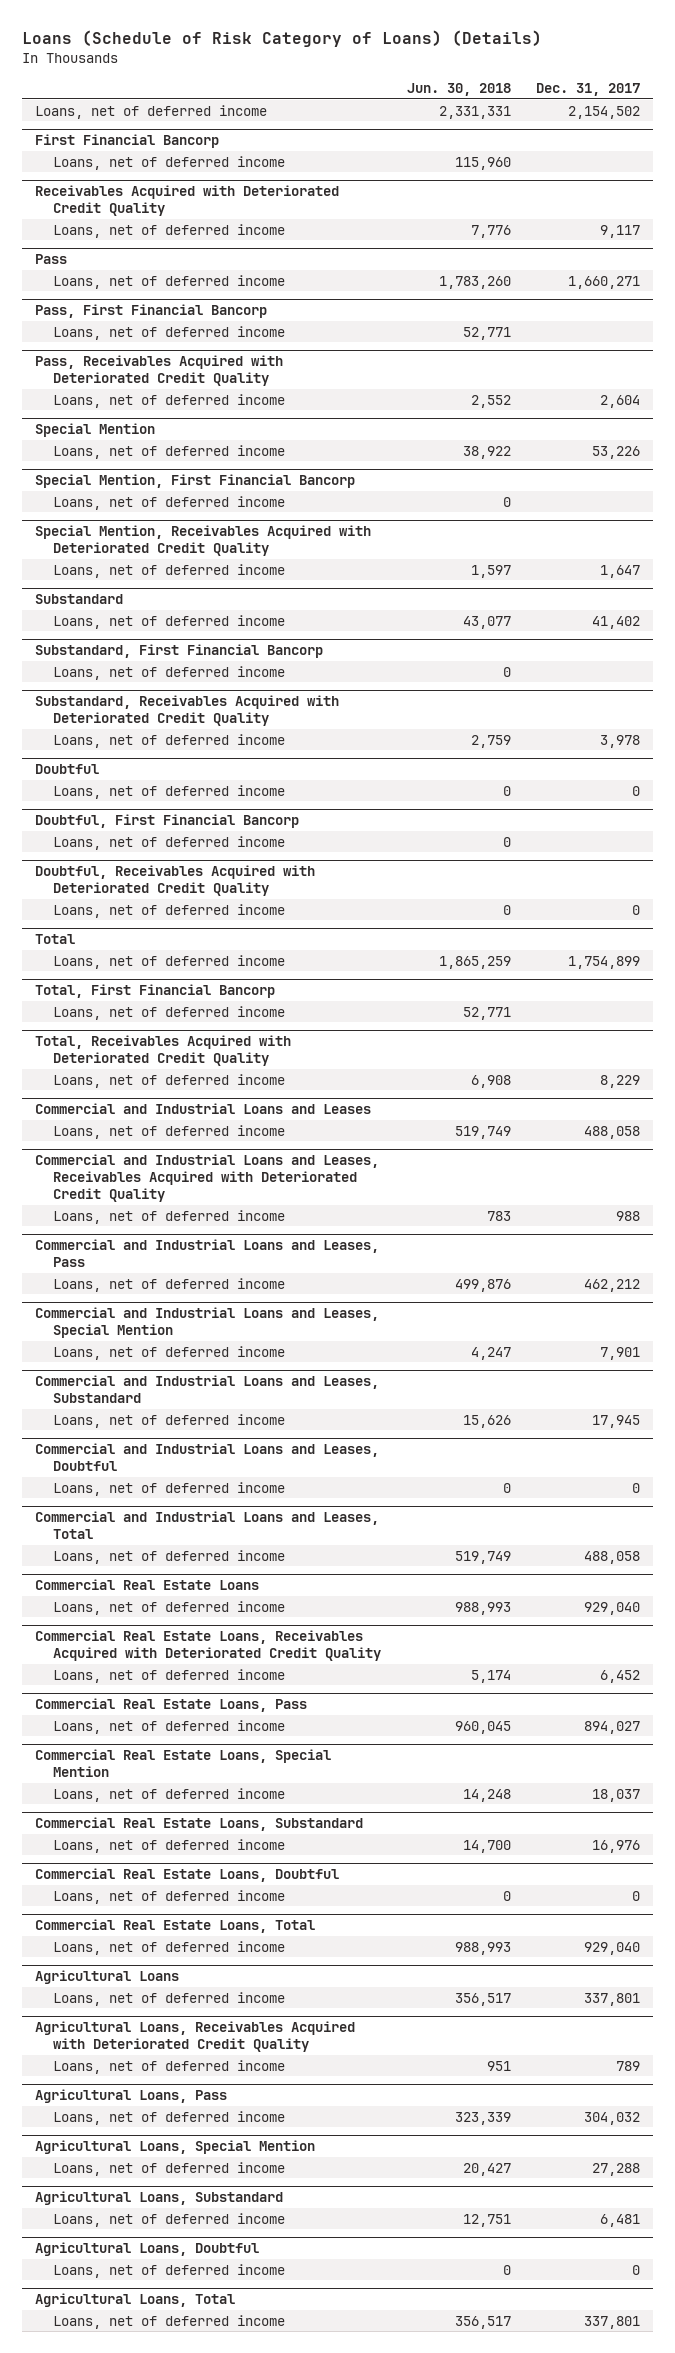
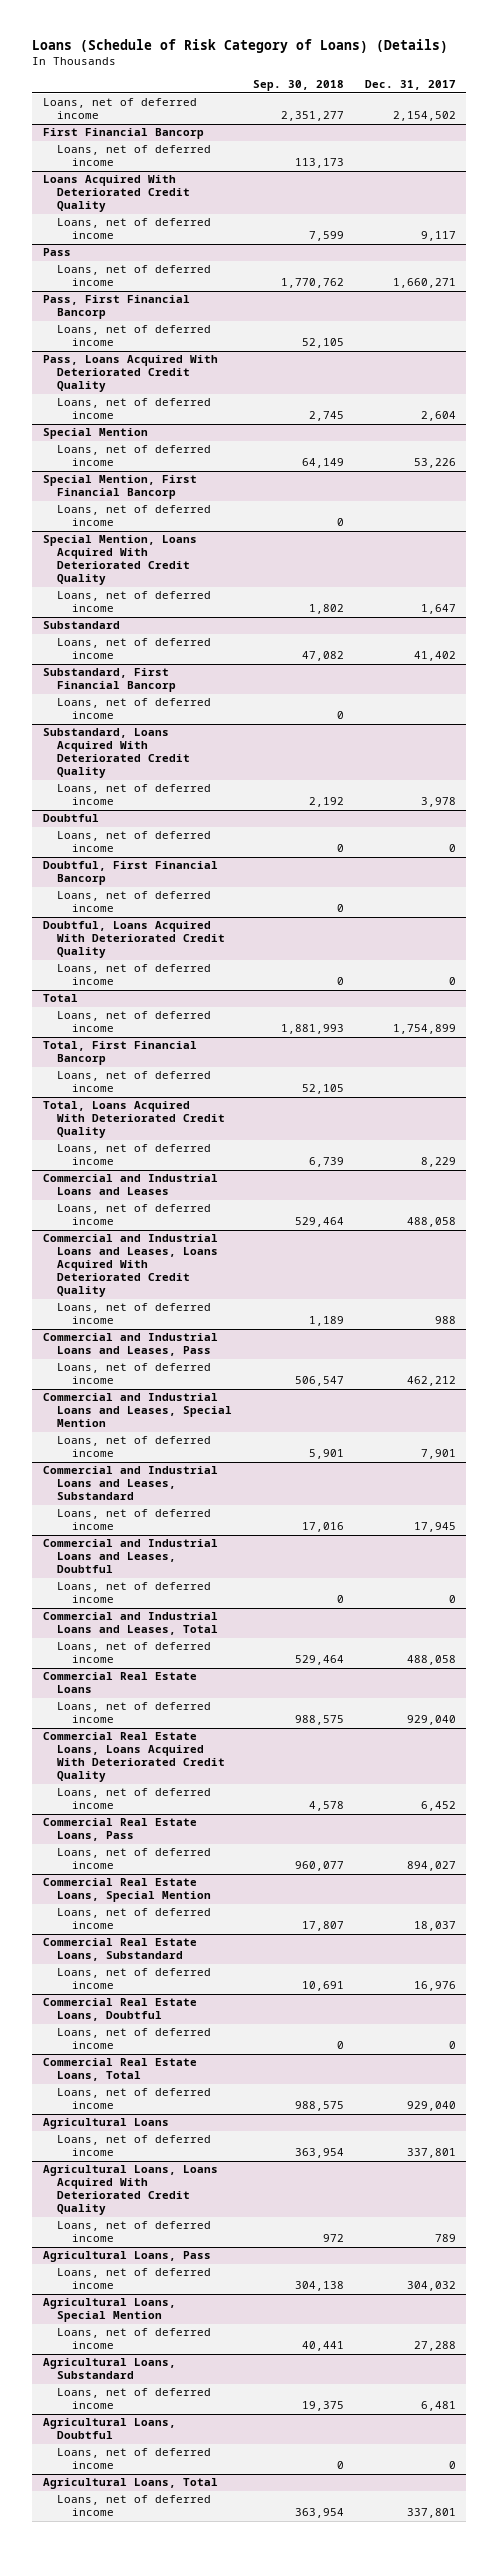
- | Jun. 30, 2018 | Dec. 31, 2017
+ | Sep. 30, 2018 | Dec. 31, 2017
- Receivables Acquired with Deteriorated Credit Quality
+ Loans Acquired With Deteriorated Credit Quality
- Pass, Receivables Acquired with Deteriorated Credit Quality
+ Pass, Loans Acquired With Deteriorated Credit Quality
- Special Mention, Receivables Acquired with Deteriorated Credit Quality
+ Special Mention, Loans Acquired With Deteriorated Credit Quality
- Substandard, Receivables Acquired with Deteriorated Credit Quality
+ Substandard, Loans Acquired With Deteriorated Credit Quality
- Doubtful, Receivables Acquired with Deteriorated Credit Quality
+ Doubtful, Loans Acquired With Deteriorated Credit Quality
- Total, Receivables Acquired with Deteriorated Credit Quality
+ Total, Loans Acquired With Deteriorated Credit Quality
- Commercial and Industrial Loans and Leases, Receivables Acquired with Deteriorated Credit Quality
+ Commercial and Industrial Loans and Leases, Loans Acquired With Deteriorated Credit Quality
- Commercial Real Estate Loans, Receivables Acquired with Deteriorated Credit Quality
+ Commercial Real Estate Loans, Loans Acquired With Deteriorated Credit Quality
- Agricultural Loans, Receivables Acquired with Deteriorated Credit Quality
+ Agricultural Loans, Loans Acquired With Deteriorated Credit Quality

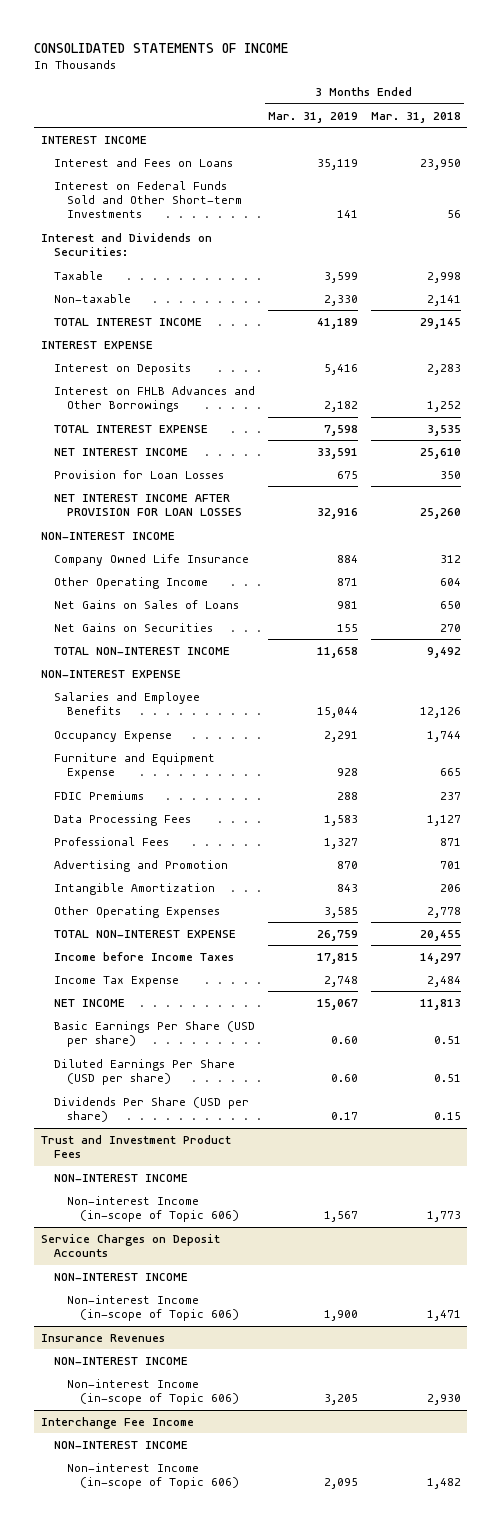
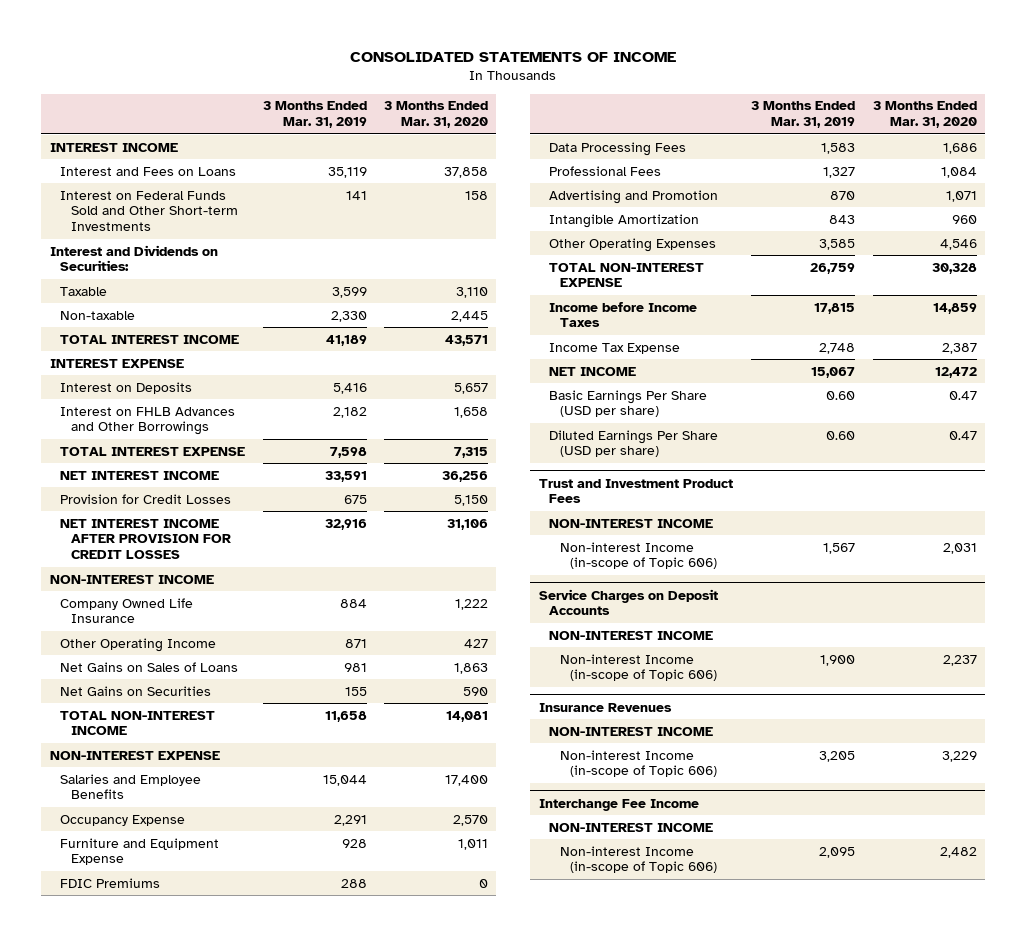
- | 3 Months Ended Mar. 31, 2019 | 3 Months Ended Mar. 31, 2018
+ | 3 Months Ended Mar. 31, 2019 | 3 Months Ended Mar. 31, 2020
- Provision for Loan Losses | 675 | 350
- NET INTEREST INCOME AFTER PROVISION FOR LOAN LOSSES | 32,916 | 25,260
+ Provision for Credit Losses | 675 | 5,150
+ NET INTEREST INCOME AFTER PROVISION FOR CREDIT LOSSES | 32,916 | 31,106
- Dividends Per Share (USD per share) | 0.17 | 0.15

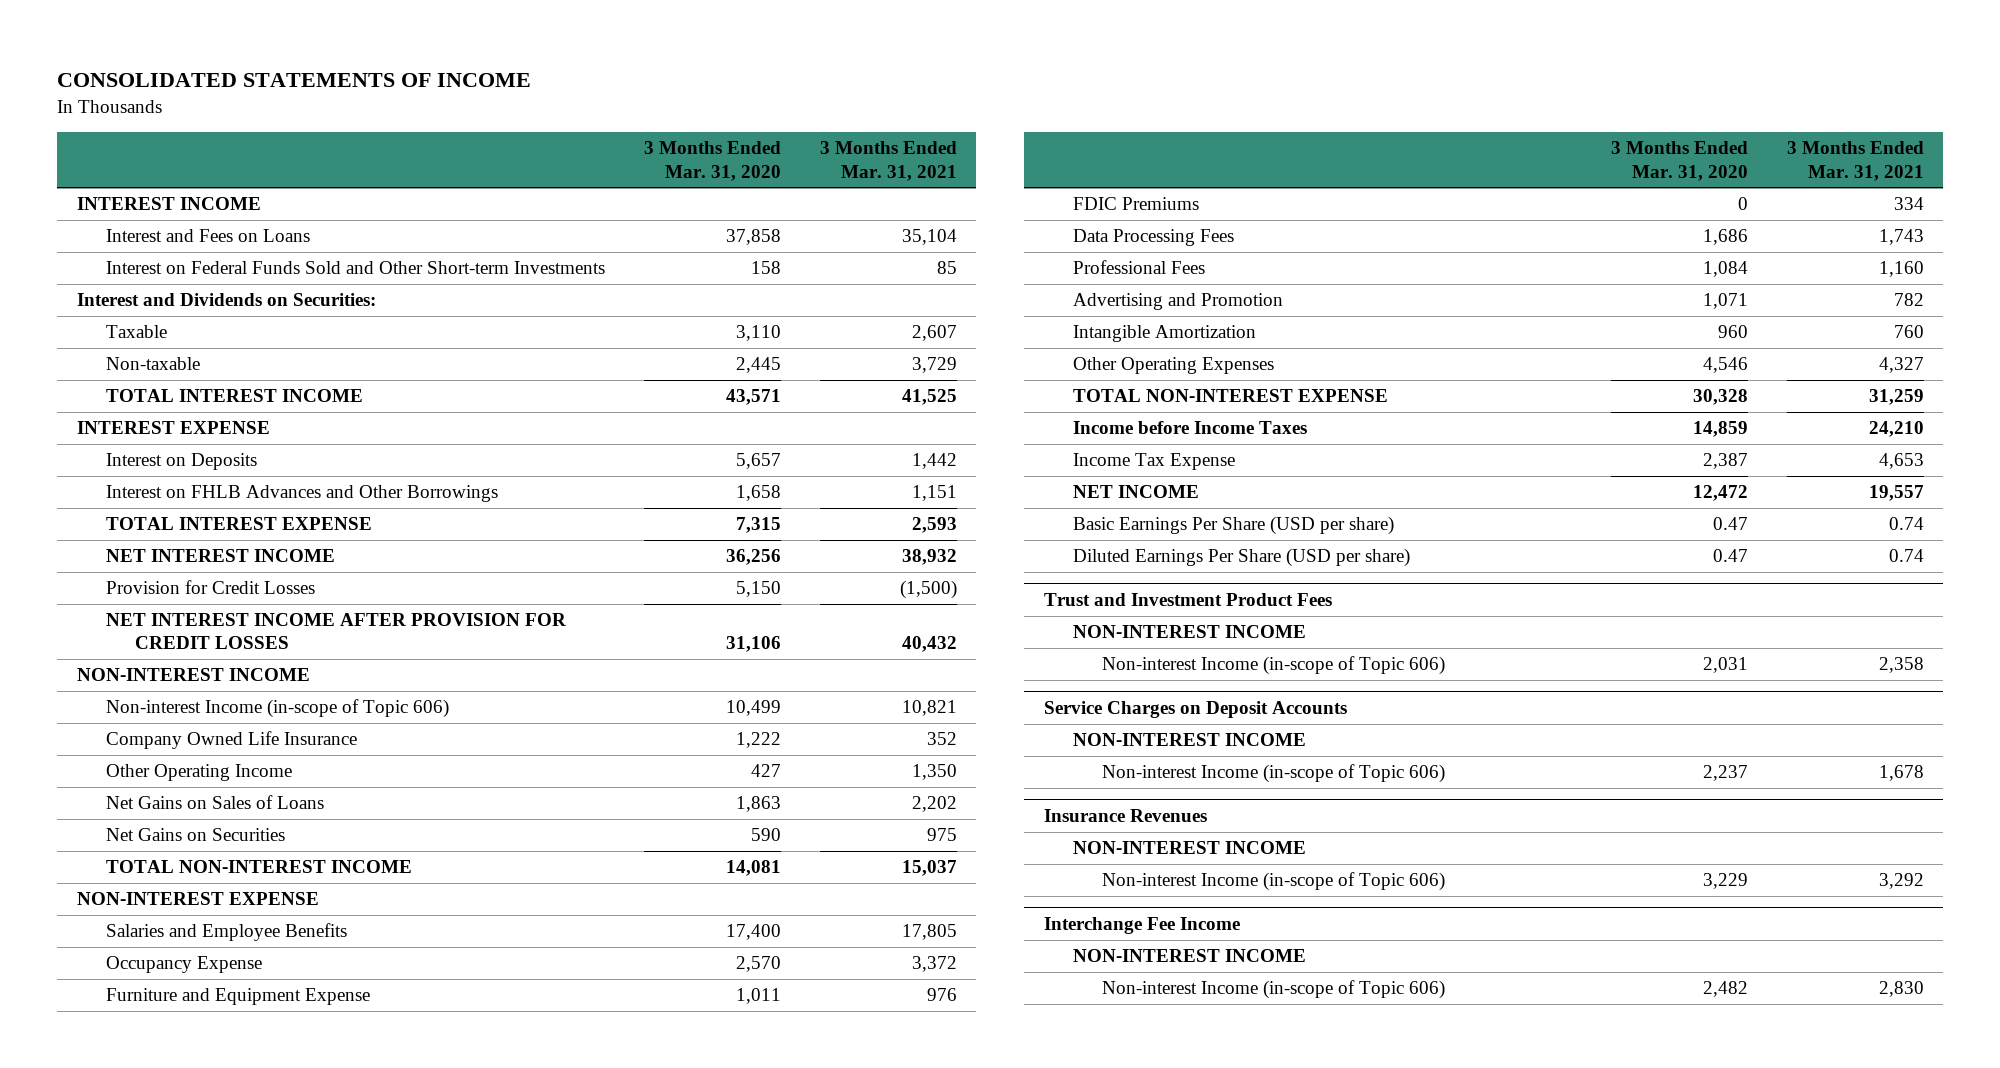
- | 3 Months Ended Mar. 31, 2019 | 3 Months Ended Mar. 31, 2020
+ | 3 Months Ended Mar. 31, 2020 | 3 Months Ended Mar. 31, 2021
+ Non-interest Income (in-scope of Topic 606) | 10,499 | 10,821

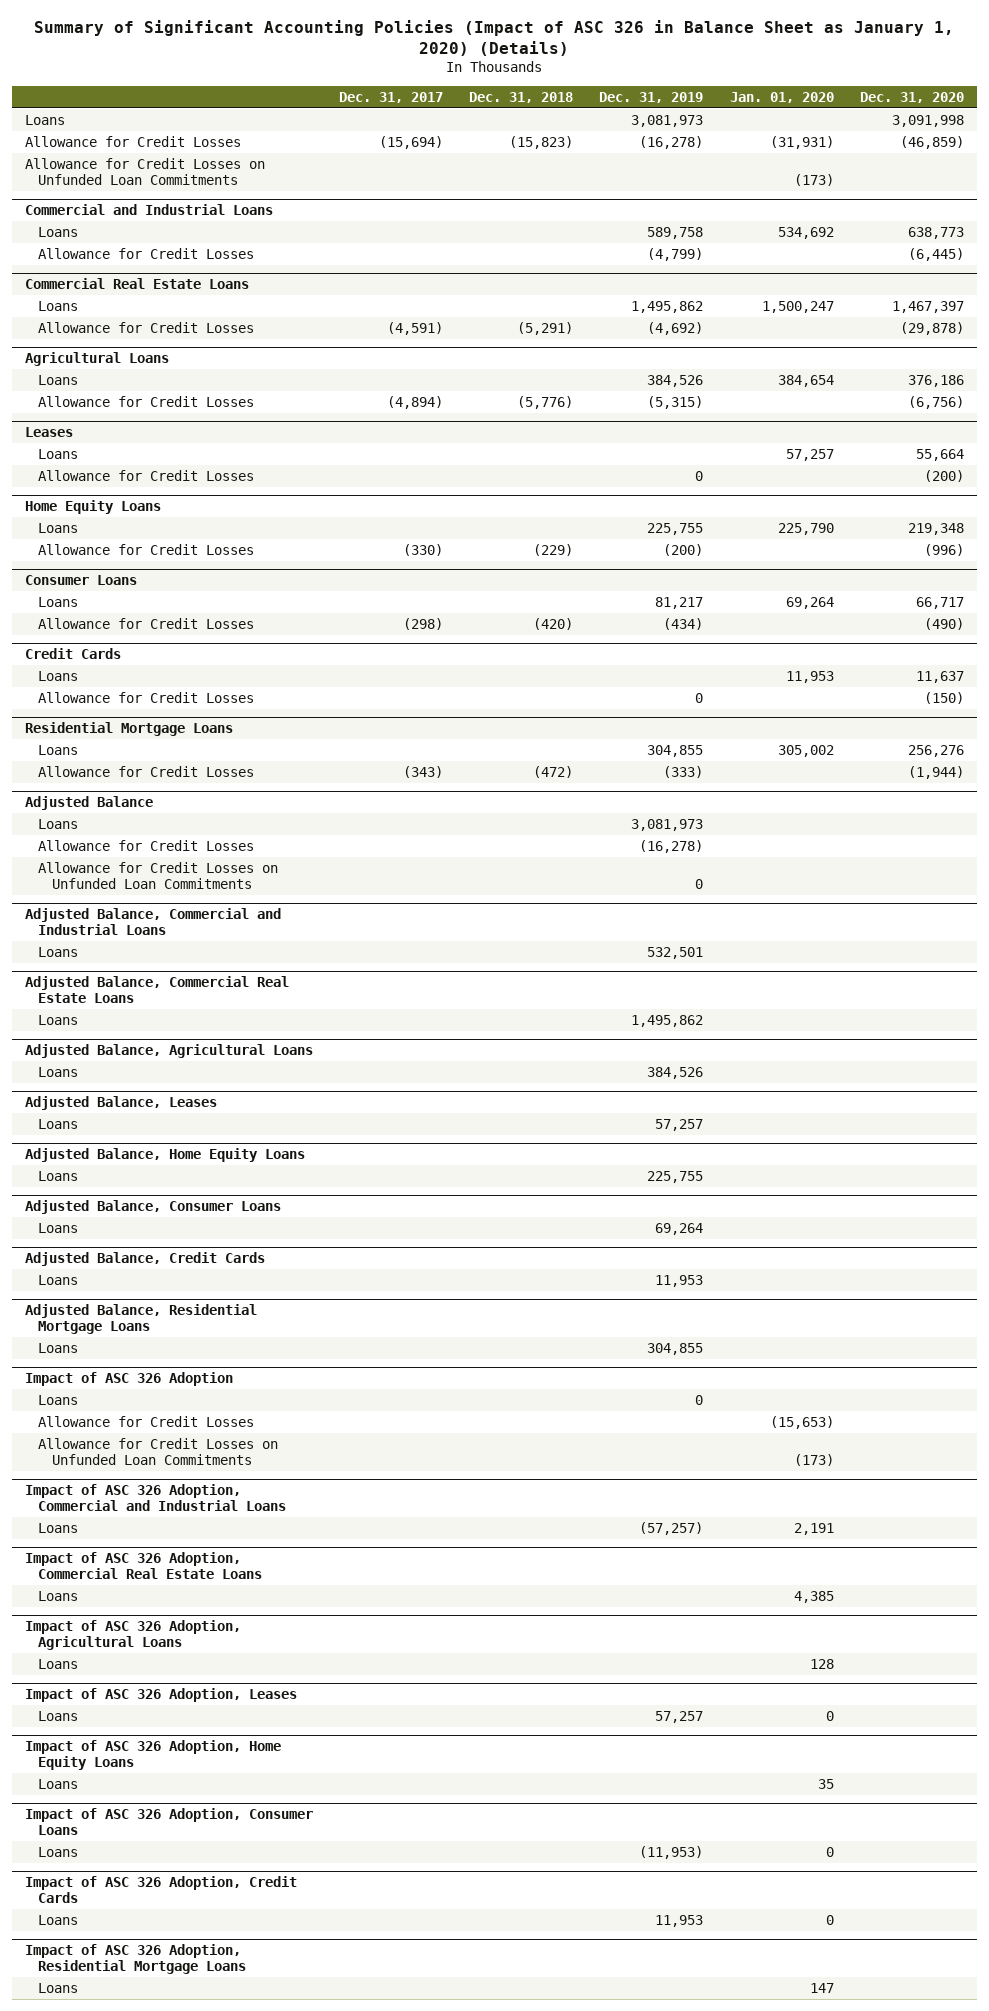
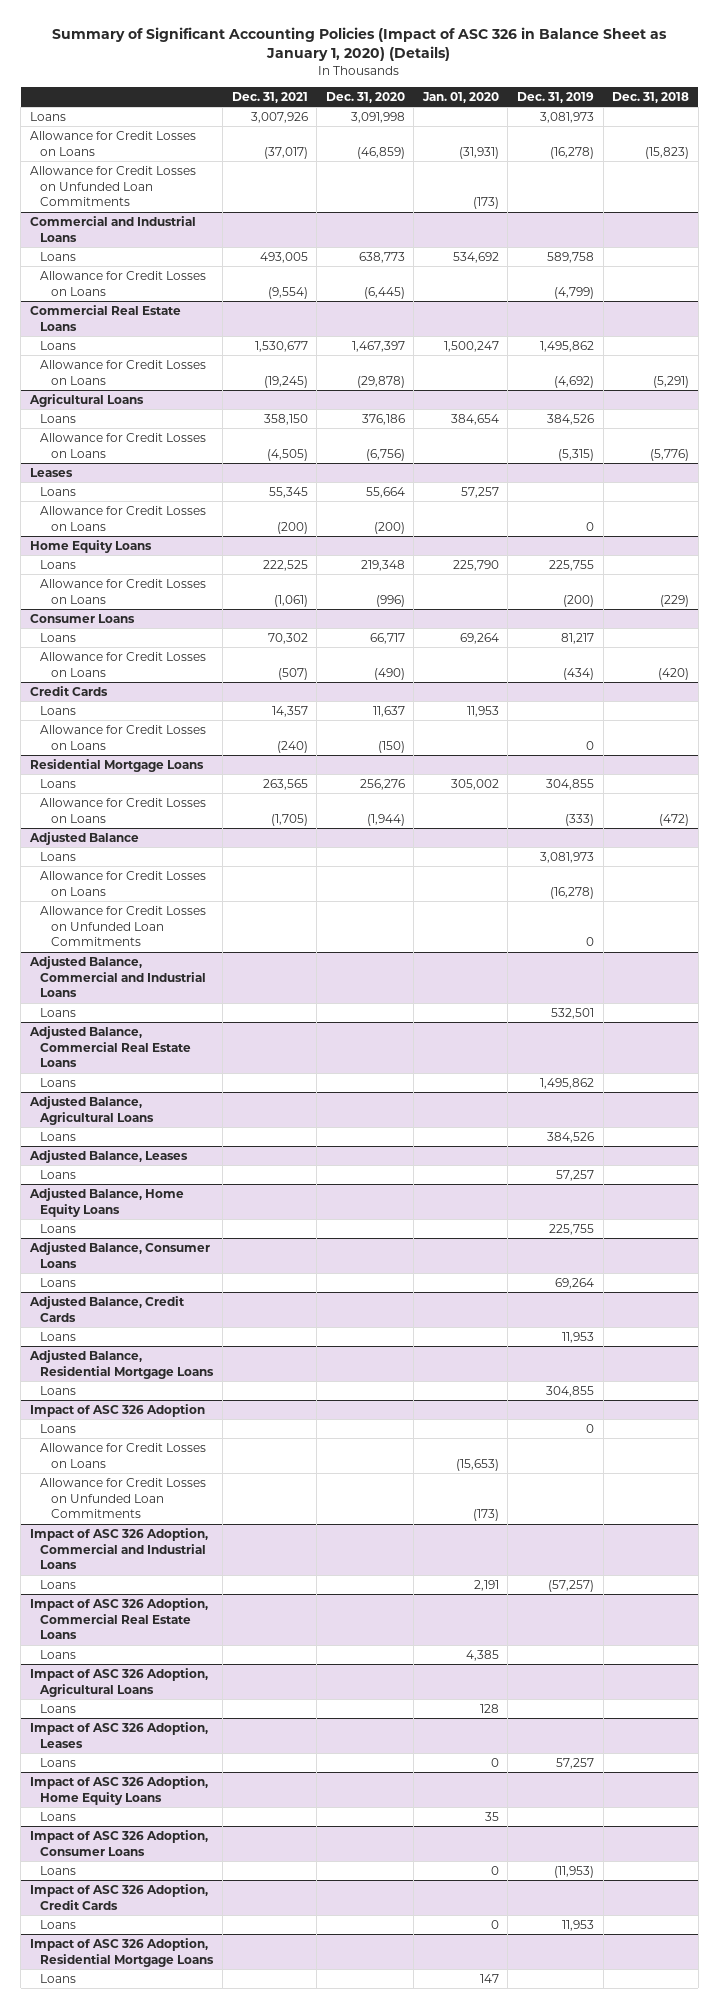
- | Dec. 31, 2017 | Dec. 31, 2018 | Dec. 31, 2019 | Jan. 01, 2020 | Dec. 31, 2020
+ | Dec. 31, 2021 | Dec. 31, 2020 | Jan. 01, 2020 | Dec. 31, 2019 | Dec. 31, 2018
- Allowance for Credit Losses | (15,694) | (15,823) | (16,278) | (31,931) | (46,859)
+ Allowance for Credit Losses on Loans | (37,017) | (46,859) | (31,931) | (16,278) | (15,823)
@ Commercial and Industrial Loans
- Allowance for Credit Losses | | | (4,799) | | (6,445)
+ Allowance for Credit Losses on Loans | (9,554) | (6,445) | | (4,799) |
@ Commercial Real Estate Loans
- Allowance for Credit Losses | (4,591) | (5,291) | (4,692) | | (29,878)
+ Allowance for Credit Losses on Loans | (19,245) | (29,878) | | (4,692) | (5,291)
@ Agricultural Loans
- Allowance for Credit Losses | (4,894) | (5,776) | (5,315) | | (6,756)
+ Allowance for Credit Losses on Loans | (4,505) | (6,756) | | (5,315) | (5,776)
@ Leases
- Allowance for Credit Losses | | | 0 | | (200)
+ Allowance for Credit Losses on Loans | (200) | (200) | | 0 |
@ Home Equity Loans
- Allowance for Credit Losses | (330) | (229) | (200) | | (996)
+ Allowance for Credit Losses on Loans | (1,061) | (996) | | (200) | (229)
@ Consumer Loans
- Allowance for Credit Losses | (298) | (420) | (434) | | (490)
+ Allowance for Credit Losses on Loans | (507) | (490) | | (434) | (420)
@ Credit Cards
- Allowance for Credit Losses | | | 0 | | (150)
+ Allowance for Credit Losses on Loans | (240) | (150) | | 0 |
@ Residential Mortgage Loans
- Allowance for Credit Losses | (343) | (472) | (333) | | (1,944)
+ Allowance for Credit Losses on Loans | (1,705) | (1,944) | | (333) | (472)
@ Adjusted Balance
- Allowance for Credit Losses | | | (16,278) | |
+ Allowance for Credit Losses on Loans | | | | (16,278) |
@ Impact of ASC 326 Adoption
- Allowance for Credit Losses | | | | (15,653) |
+ Allowance for Credit Losses on Loans | | | (15,653) | |

